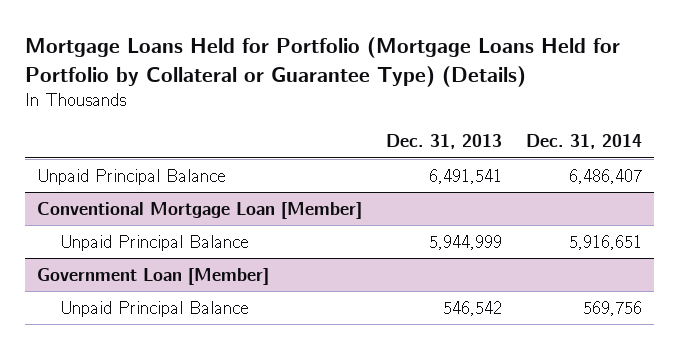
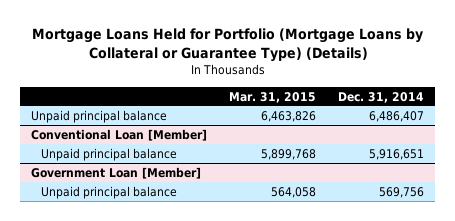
- Mortgage Loans Held for Portfolio (Mortgage Loans Held for Portfolio by Collateral or Guarantee Type) (Details)
+ Mortgage Loans Held for Portfolio (Mortgage Loans by Collateral or Guarantee Type) (Details)
- | Dec. 31, 2013 | Dec. 31, 2014
+ | Mar. 31, 2015 | Dec. 31, 2014
- Unpaid Principal Balance | 6,491,541 | 6,486,407
- Conventional Mortgage Loan [Member]
- Unpaid Principal Balance | 5,944,999 | 5,916,651
+ Unpaid principal balance | 6,463,826 | 6,486,407
+ Conventional Loan [Member]
+ Unpaid principal balance | 5,899,768 | 5,916,651
@ Government Loan [Member]
- Unpaid Principal Balance | 546,542 | 569,756
+ Unpaid principal balance | 564,058 | 569,756

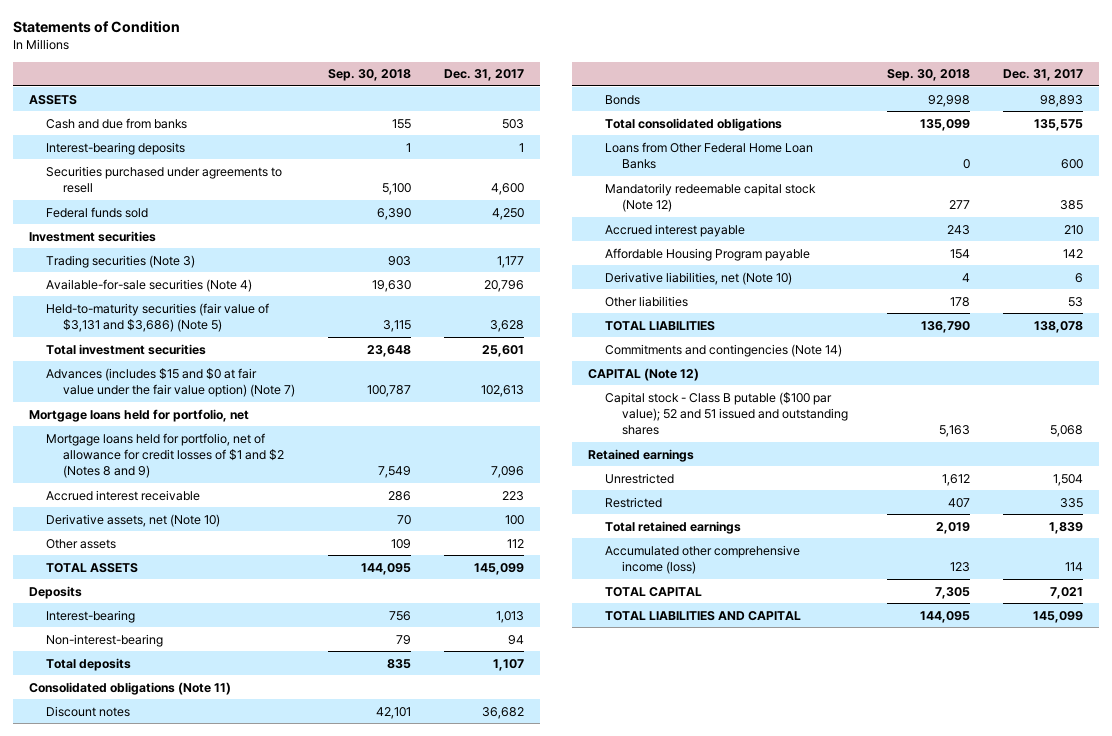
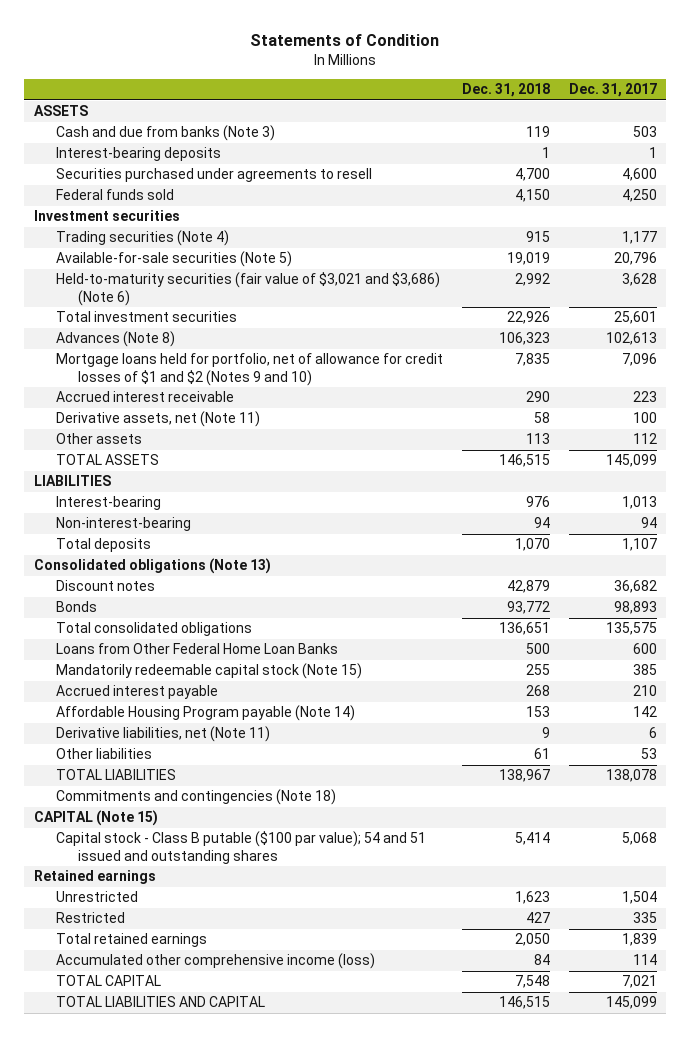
- | Sep. 30, 2018 | Dec. 31, 2017
+ | Dec. 31, 2018 | Dec. 31, 2017
- Cash and due from banks | 155 | 503
+ Cash and due from banks (Note 3) | 119 | 503
- Trading securities (Note 3) | 903 | 1,177
- Available-for-sale securities (Note 4) | 19,630 | 20,796
- Held-to-maturity securities (fair value of $3,131 and $3,686) (Note 5) | 3,115 | 3,628
+ Trading securities (Note 4) | 915 | 1,177
+ Available-for-sale securities (Note 5) | 19,019 | 20,796
+ Held-to-maturity securities (fair value of $3,021 and $3,686) (Note 6) | 2,992 | 3,628
- Advances (includes $15 and $0 at fair value under the fair value option) (Note 7) | 100,787 | 102,613
- Mortgage loans held for portfolio, net
- Mortgage loans held for portfolio, net of allowance for credit losses of $1 and $2 (Notes 8 and 9) | 7,549 | 7,096
+ Advances (Note 8) | 106,323 | 102,613
+ Mortgage loans held for portfolio, net of allowance for credit losses of $1 and $2 (Notes 9 and 10) | 7,835 | 7,096
- Derivative assets, net (Note 10) | 70 | 100
+ Derivative assets, net (Note 11) | 58 | 100
- Deposits
+ LIABILITIES
- Consolidated obligations (Note 11)
+ Consolidated obligations (Note 13)
- Mandatorily redeemable capital stock (Note 12) | 277 | 385
+ Mandatorily redeemable capital stock (Note 15) | 255 | 385
- Affordable Housing Program payable | 154 | 142
- Derivative liabilities, net (Note 10) | 4 | 6
+ Affordable Housing Program payable (Note 14) | 153 | 142
+ Derivative liabilities, net (Note 11) | 9 | 6
- Commitments and contingencies (Note 14)
- CAPITAL (Note 12)
- Capital stock - Class B putable ($100 par value); 52 and 51 issued and outstanding shares | 5,163 | 5,068
+ Commitments and contingencies (Note 18)
+ CAPITAL (Note 15)
+ Capital stock - Class B putable ($100 par value); 54 and 51 issued and outstanding shares | 5,414 | 5,068

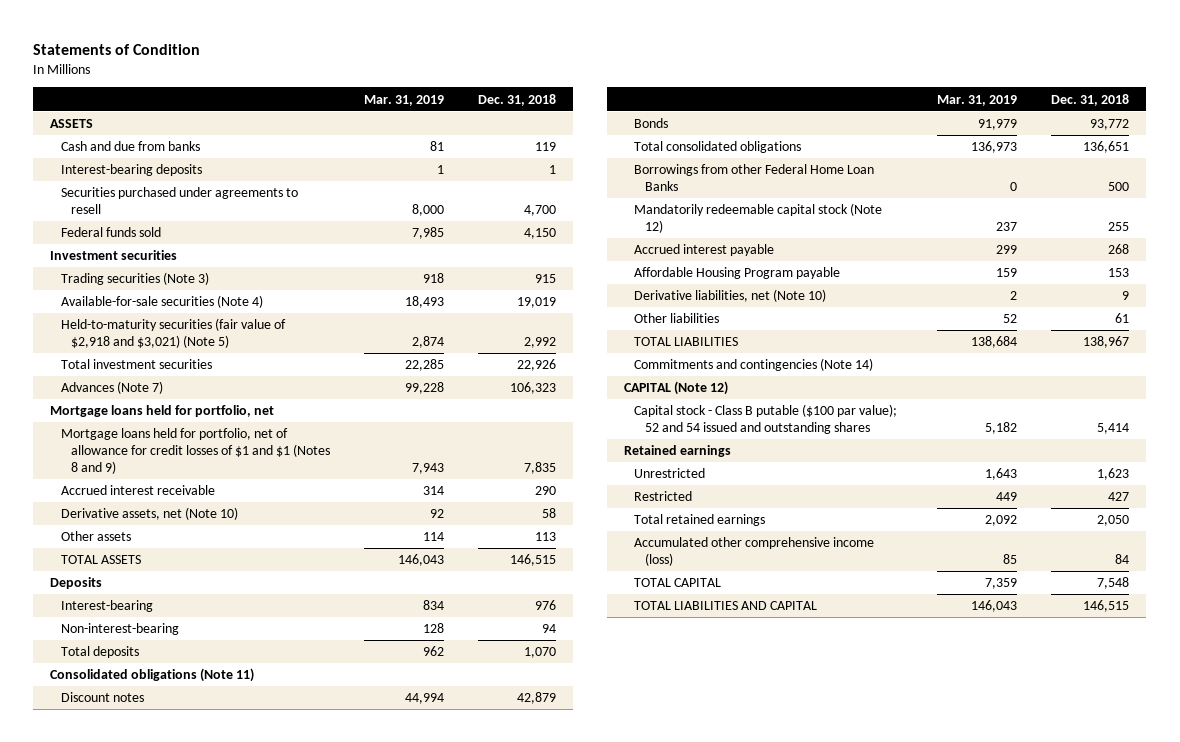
- | Dec. 31, 2018 | Dec. 31, 2017
+ | Mar. 31, 2019 | Dec. 31, 2018
- Cash and due from banks (Note 3) | 119 | 503
+ Cash and due from banks | 81 | 119
- Trading securities (Note 4) | 915 | 1,177
- Available-for-sale securities (Note 5) | 19,019 | 20,796
- Held-to-maturity securities (fair value of $3,021 and $3,686) (Note 6) | 2,992 | 3,628
+ Trading securities (Note 3) | 918 | 915
+ Available-for-sale securities (Note 4) | 18,493 | 19,019
+ Held-to-maturity securities (fair value of $2,918 and $3,021) (Note 5) | 2,874 | 2,992
- Advances (Note 8) | 106,323 | 102,613
- Mortgage loans held for portfolio, net of allowance for credit losses of $1 and $2 (Notes 9 and 10) | 7,835 | 7,096
+ Advances (Note 7) | 99,228 | 106,323
+ Mortgage loans held for portfolio, net
+ Mortgage loans held for portfolio, net of allowance for credit losses of $1 and $1 (Notes 8 and 9) | 7,943 | 7,835
- Derivative assets, net (Note 11) | 58 | 100
+ Derivative assets, net (Note 10) | 92 | 58
- LIABILITIES
+ Deposits
- Consolidated obligations (Note 13)
+ Consolidated obligations (Note 11)
- Loans from Other Federal Home Loan Banks | 500 | 600
- Mandatorily redeemable capital stock (Note 15) | 255 | 385
+ Borrowings from other Federal Home Loan Banks | 0 | 500
+ Mandatorily redeemable capital stock (Note 12) | 237 | 255
- Affordable Housing Program payable (Note 14) | 153 | 142
- Derivative liabilities, net (Note 11) | 9 | 6
+ Affordable Housing Program payable | 159 | 153
+ Derivative liabilities, net (Note 10) | 2 | 9
- Commitments and contingencies (Note 18)
- CAPITAL (Note 15)
- Capital stock - Class B putable ($100 par value); 54 and 51 issued and outstanding shares | 5,414 | 5,068
+ Commitments and contingencies (Note 14)
+ CAPITAL (Note 12)
+ Capital stock - Class B putable ($100 par value); 52 and 54 issued and outstanding shares | 5,182 | 5,414

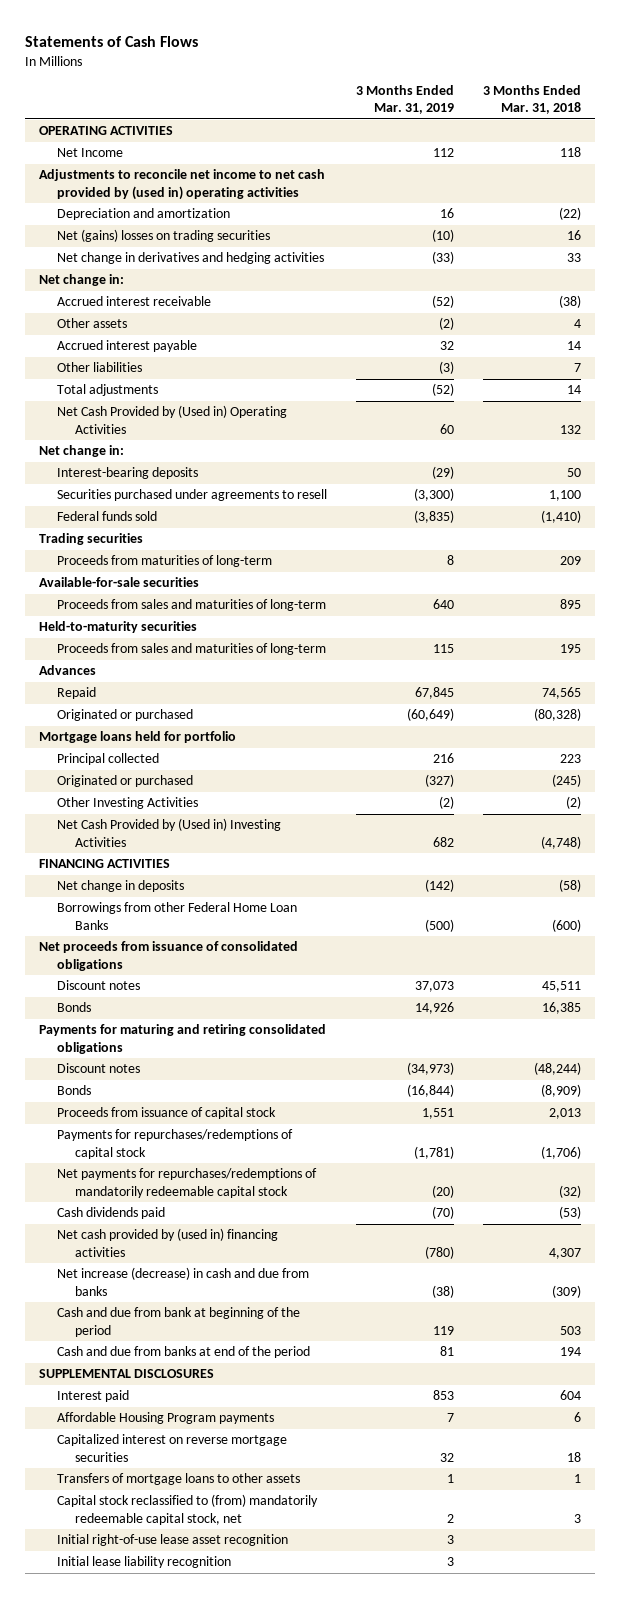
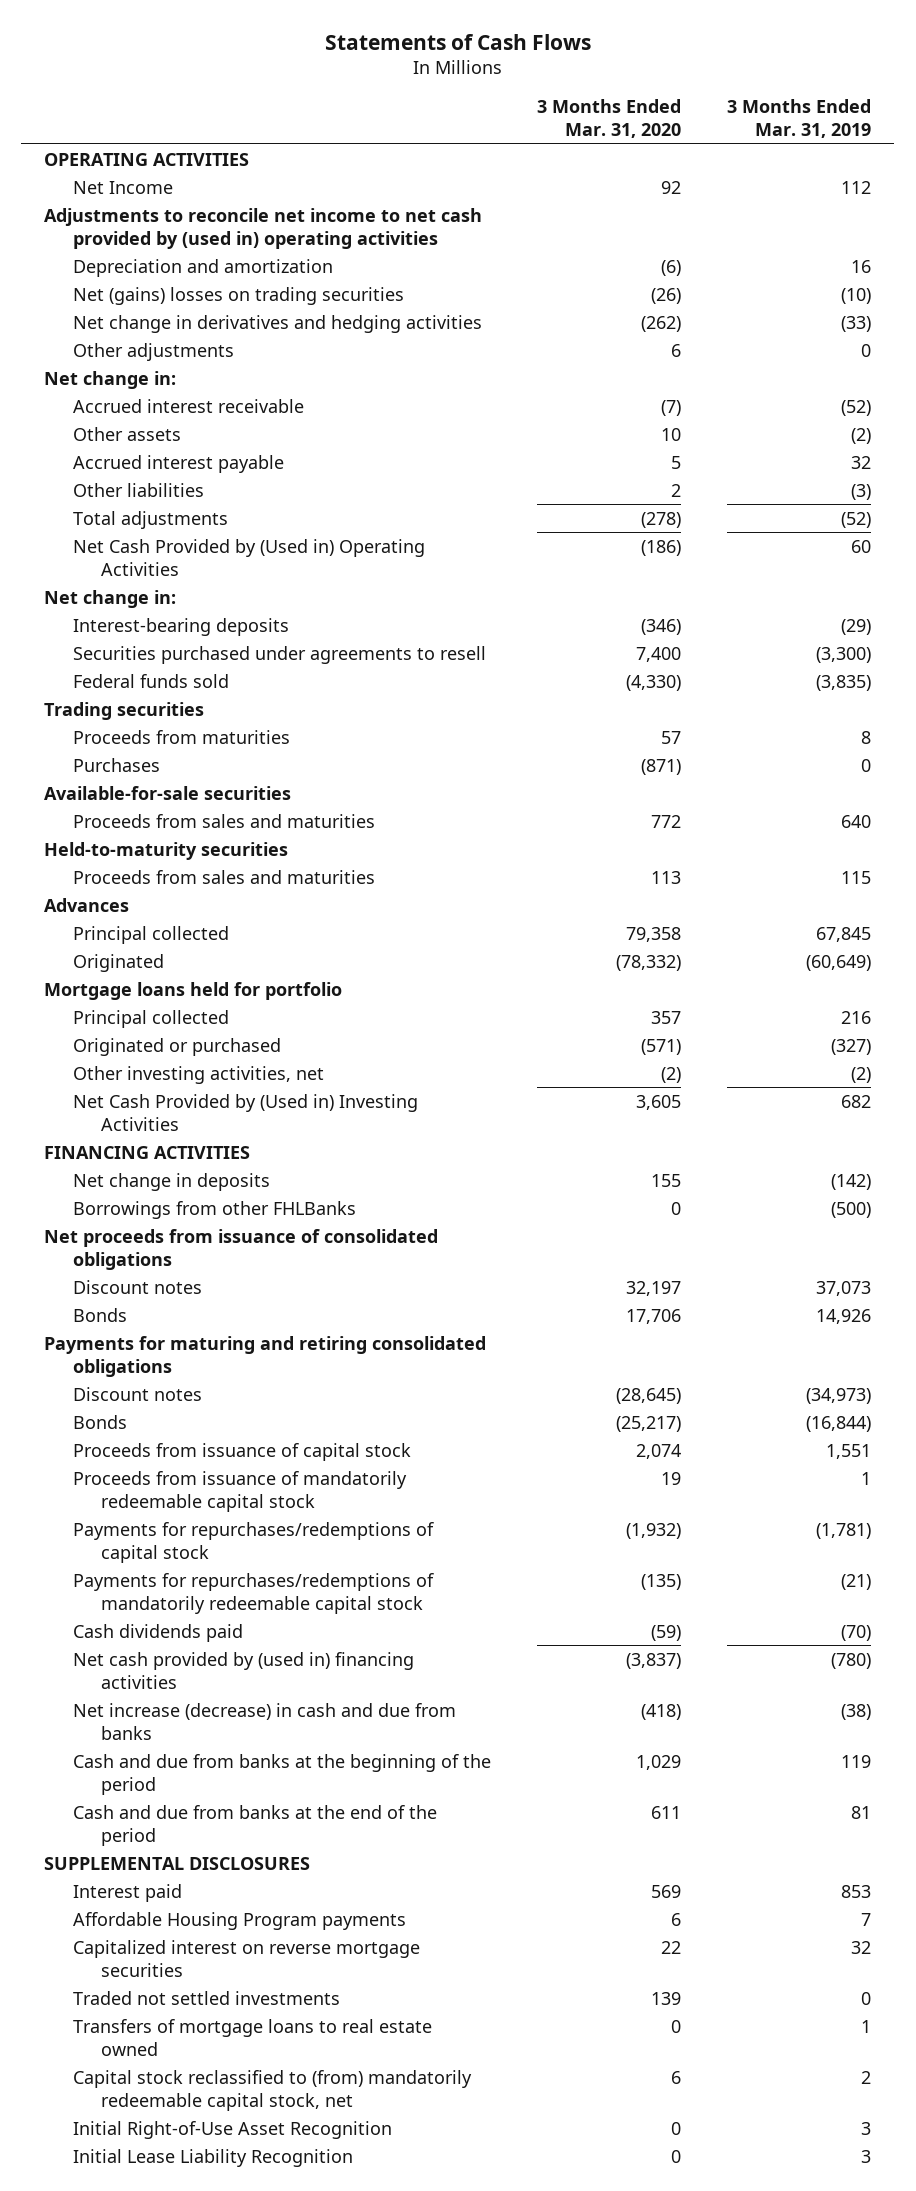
- | 3 Months Ended Mar. 31, 2019 | 3 Months Ended Mar. 31, 2018
+ | 3 Months Ended Mar. 31, 2020 | 3 Months Ended Mar. 31, 2019
+ Other adjustments | 6 | 0
- Proceeds from maturities of long-term | 8 | 209
+ Proceeds from maturities | 57 | 8
+ Purchases | (871) | 0
- Proceeds from sales and maturities of long-term | 640 | 895
+ Proceeds from sales and maturities | 772 | 640
- Proceeds from sales and maturities of long-term | 115 | 195
+ Proceeds from sales and maturities | 113 | 115
- Repaid | 67,845 | 74,565
- Originated or purchased | (60,649) | (80,328)
+ Principal collected | 79,358 | 67,845
+ Originated | (78,332) | (60,649)
- Other Investing Activities | (2) | (2)
+ Other investing activities, net | (2) | (2)
- Borrowings from other Federal Home Loan Banks | (500) | (600)
+ Borrowings from other FHLBanks | 0 | (500)
+ Proceeds from issuance of mandatorily redeemable capital stock | 19 | 1
- Net payments for repurchases/redemptions of mandatorily redeemable capital stock | (20) | (32)
+ Payments for repurchases/redemptions of mandatorily redeemable capital stock | (135) | (21)
- Cash and due from bank at beginning of the period | 119 | 503
- Cash and due from banks at end of the period | 81 | 194
+ Cash and due from banks at the beginning of the period | 1,029 | 119
+ Cash and due from banks at the end of the period | 611 | 81
- Transfers of mortgage loans to other assets | 1 | 1
+ Traded not settled investments | 139 | 0
+ Transfers of mortgage loans to real estate owned | 0 | 1
- Initial right-of-use lease asset recognition | 3 |
- Initial lease liability recognition | 3 |
+ Initial Right-of-Use Asset Recognition | 0 | 3
+ Initial Lease Liability Recognition | 0 | 3

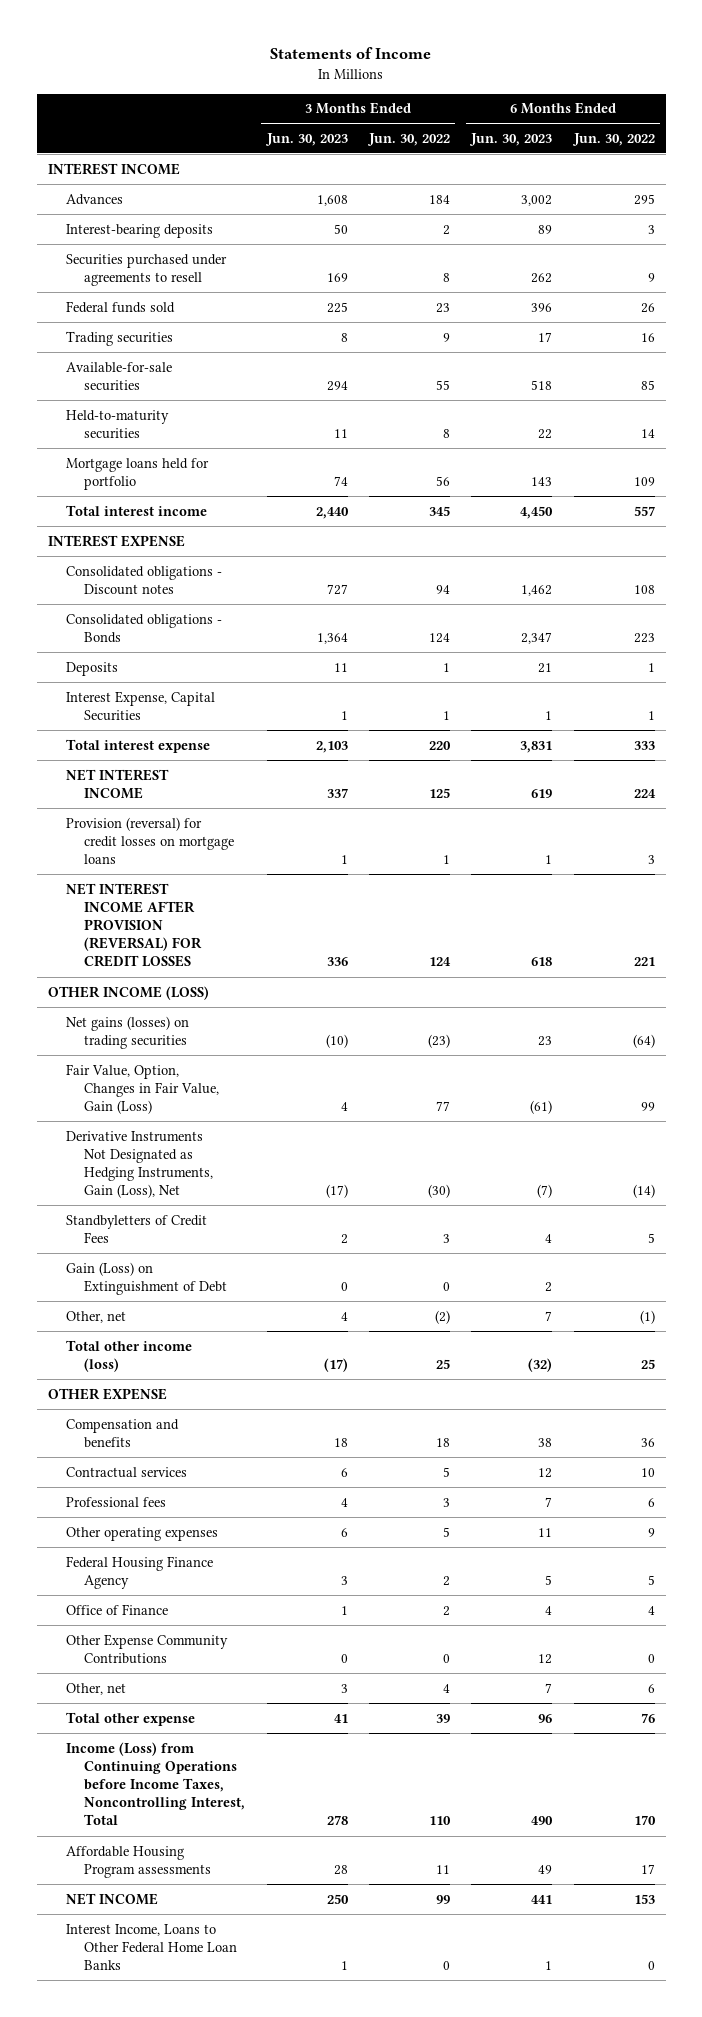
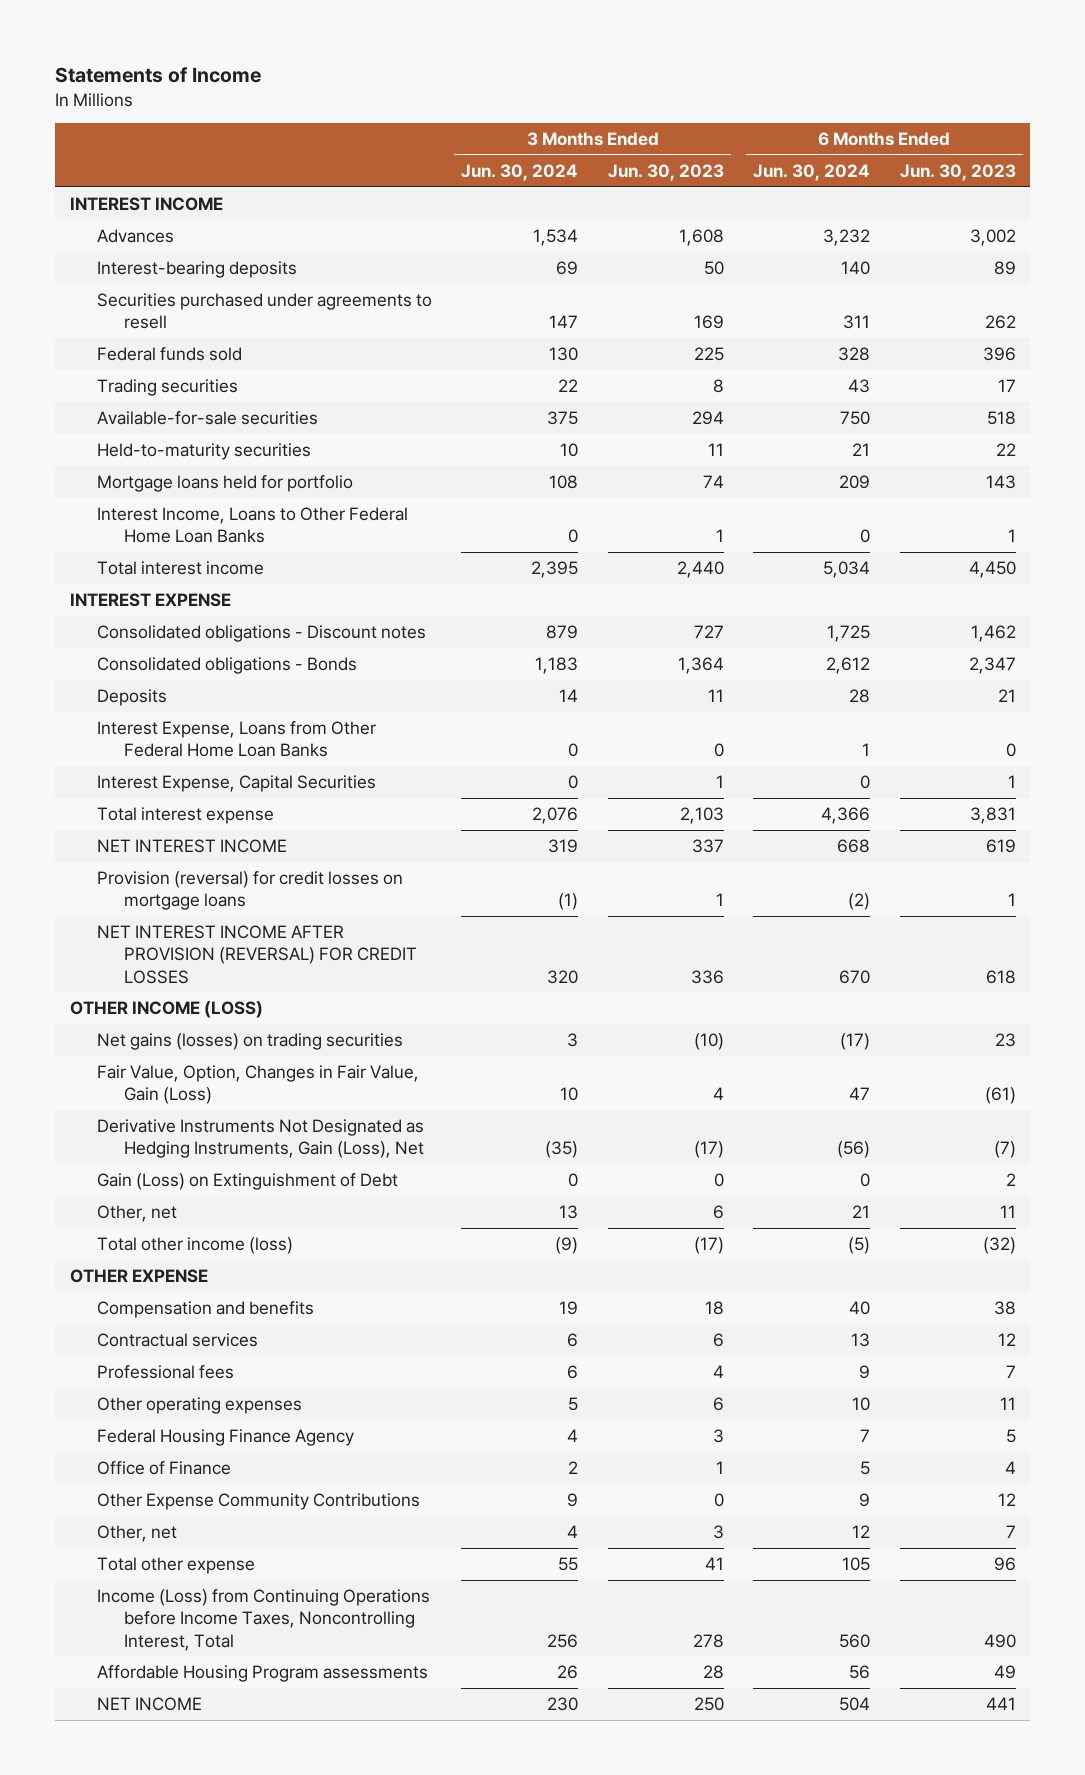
- | 3 Months Ended Jun. 30, 2023 | 3 Months Ended Jun. 30, 2022 | 6 Months Ended Jun. 30, 2023 | 6 Months Ended Jun. 30, 2022
+ | 3 Months Ended Jun. 30, 2024 | 3 Months Ended Jun. 30, 2023 | 6 Months Ended Jun. 30, 2024 | 6 Months Ended Jun. 30, 2023
moved up: Interest Income, Loans to Other Federal Home Loan Banks | 0 | 1 | 0 | 1
+ Interest Expense, Loans from Other Federal Home Loan Banks | 0 | 0 | 1 | 0
- Standbyletters of Credit Fees | 2 | 3 | 4 | 5
- Other, net | 4 | (2) | 7 | (1)
+ Other, net | 13 | 6 | 21 | 11

